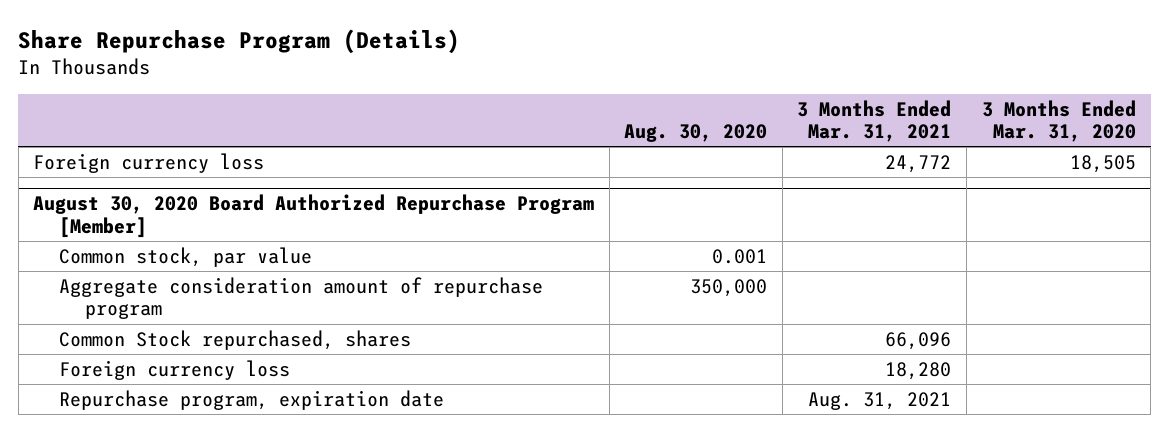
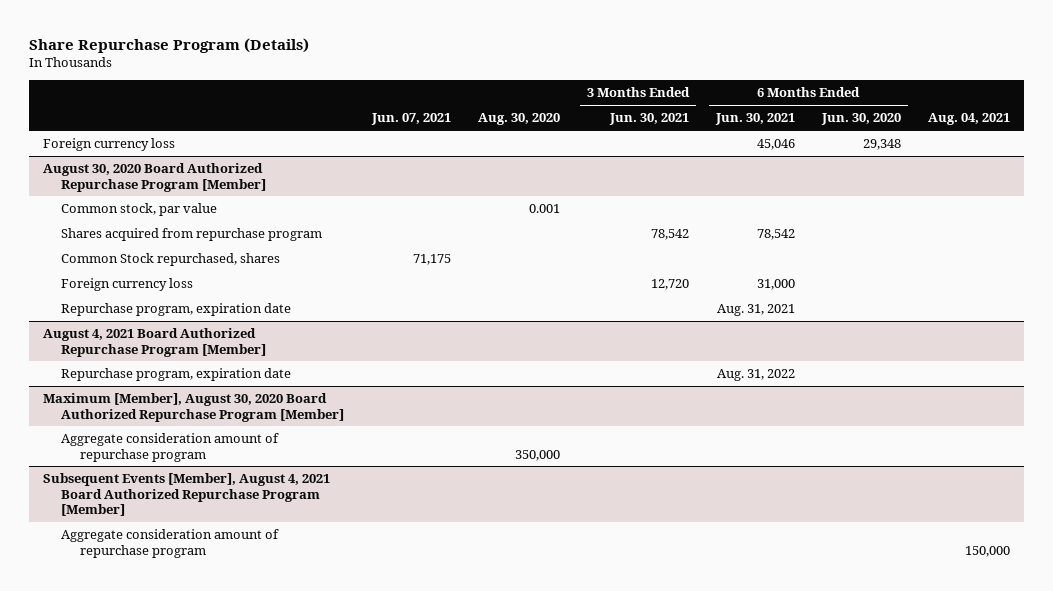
- | Aug. 30, 2020 | 3 Months Ended Mar. 31, 2021 | 3 Months Ended Mar. 31, 2020
+ | Jun. 07, 2021 | Aug. 30, 2020 | 3 Months Ended Jun. 30, 2021 | 6 Months Ended Jun. 30, 2021 | 6 Months Ended Jun. 30, 2020 | Aug. 04, 2021
@ August 30, 2020 Board Authorized Repurchase Program [Member]
- Aggregate consideration amount of repurchase program | 350,000 | |
+ Shares acquired from repurchase program | | | 78,542 | 78,542 | |
+ August 4, 2021 Board Authorized Repurchase Program [Member]
+ Repurchase program, expiration date | | | | Aug. 31, 2022 | |
+ Maximum [Member], August 30, 2020 Board Authorized Repurchase Program [Member]
+ Aggregate consideration amount of repurchase program | | 350,000 | | | |
+ Subsequent Events [Member], August 4, 2021 Board Authorized Repurchase Program [Member]
+ Aggregate consideration amount of repurchase program | | | | | | 150,000

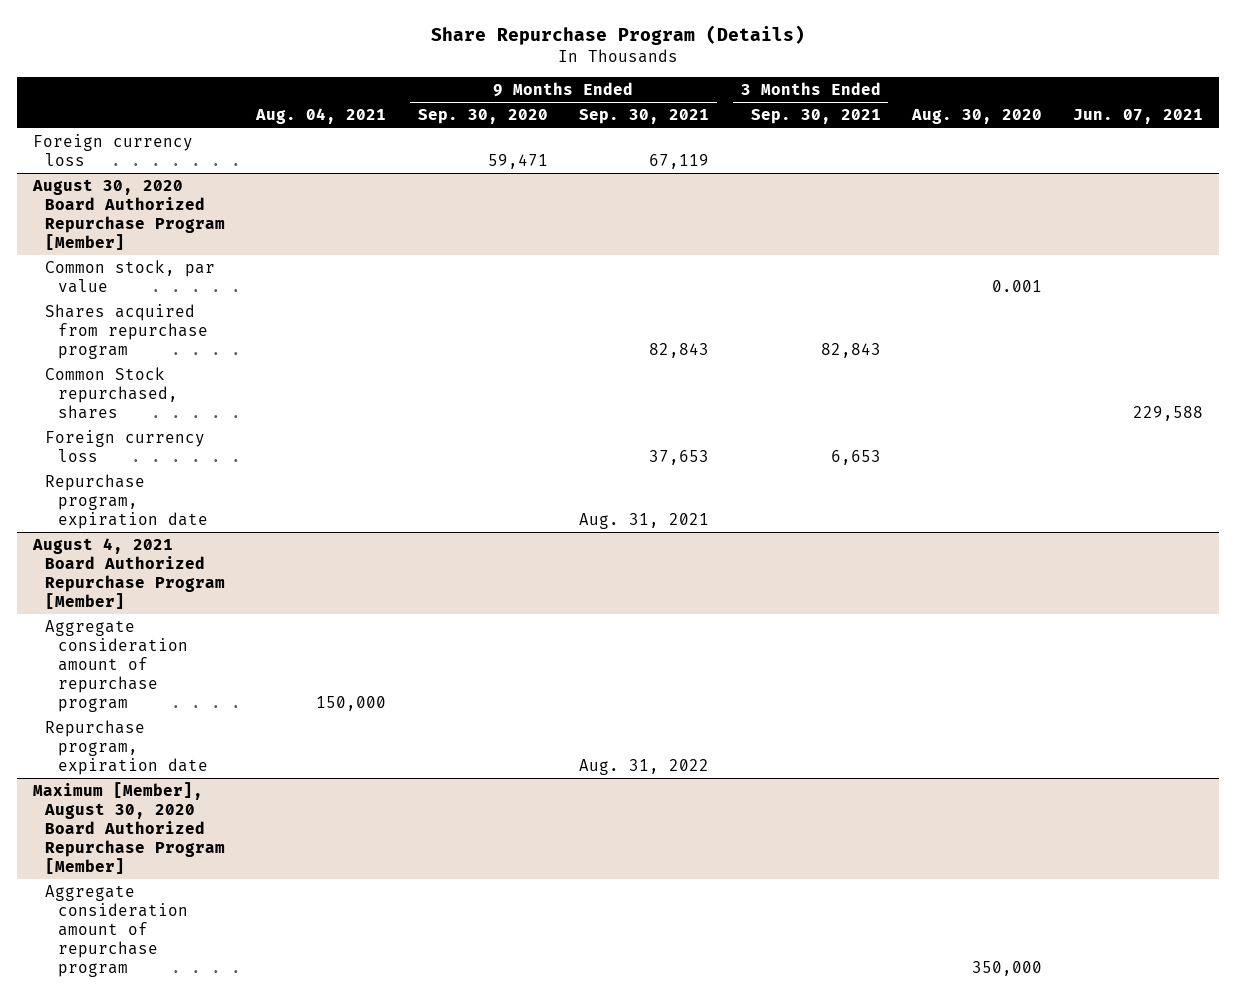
- | Jun. 07, 2021 | Aug. 30, 2020 | 3 Months Ended Jun. 30, 2021 | 6 Months Ended Jun. 30, 2021 | 6 Months Ended Jun. 30, 2020 | Aug. 04, 2021
+ | Aug. 04, 2021 | 9 Months Ended Sep. 30, 2020 | 9 Months Ended Sep. 30, 2021 | 3 Months Ended Sep. 30, 2021 | Aug. 30, 2020 | Jun. 07, 2021
@ August 30, 2020 Board Authorized Repurchase Program [Member]
- Common Stock repurchased, shares | 71,175 | | | | |
+ Common Stock repurchased, shares | | | | | | 229,588
@ August 4, 2021 Board Authorized Repurchase Program [Member]
+ Aggregate consideration amount of repurchase program | 150,000 | | | | |
- Subsequent Events [Member], August 4, 2021 Board Authorized Repurchase Program [Member]
- Aggregate consideration amount of repurchase program | | | | | | 150,000

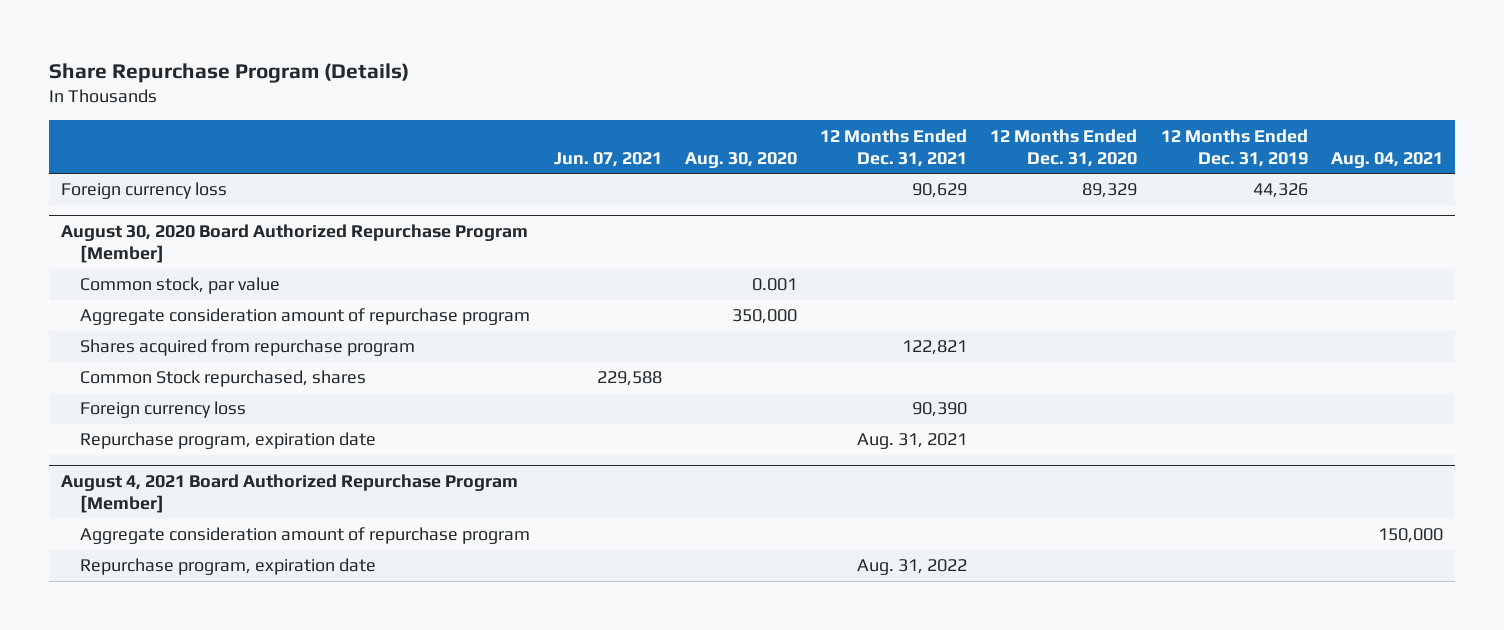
- | Aug. 04, 2021 | 9 Months Ended Sep. 30, 2020 | 9 Months Ended Sep. 30, 2021 | 3 Months Ended Sep. 30, 2021 | Aug. 30, 2020 | Jun. 07, 2021
+ | Jun. 07, 2021 | Aug. 30, 2020 | 12 Months Ended Dec. 31, 2021 | 12 Months Ended Dec. 31, 2020 | 12 Months Ended Dec. 31, 2019 | Aug. 04, 2021
@ August 30, 2020 Board Authorized Repurchase Program [Member]
+ Aggregate consideration amount of repurchase program | | 350,000 | | | |
- Maximum [Member], August 30, 2020 Board Authorized Repurchase Program [Member]
- Aggregate consideration amount of repurchase program | | | | | 350,000 |

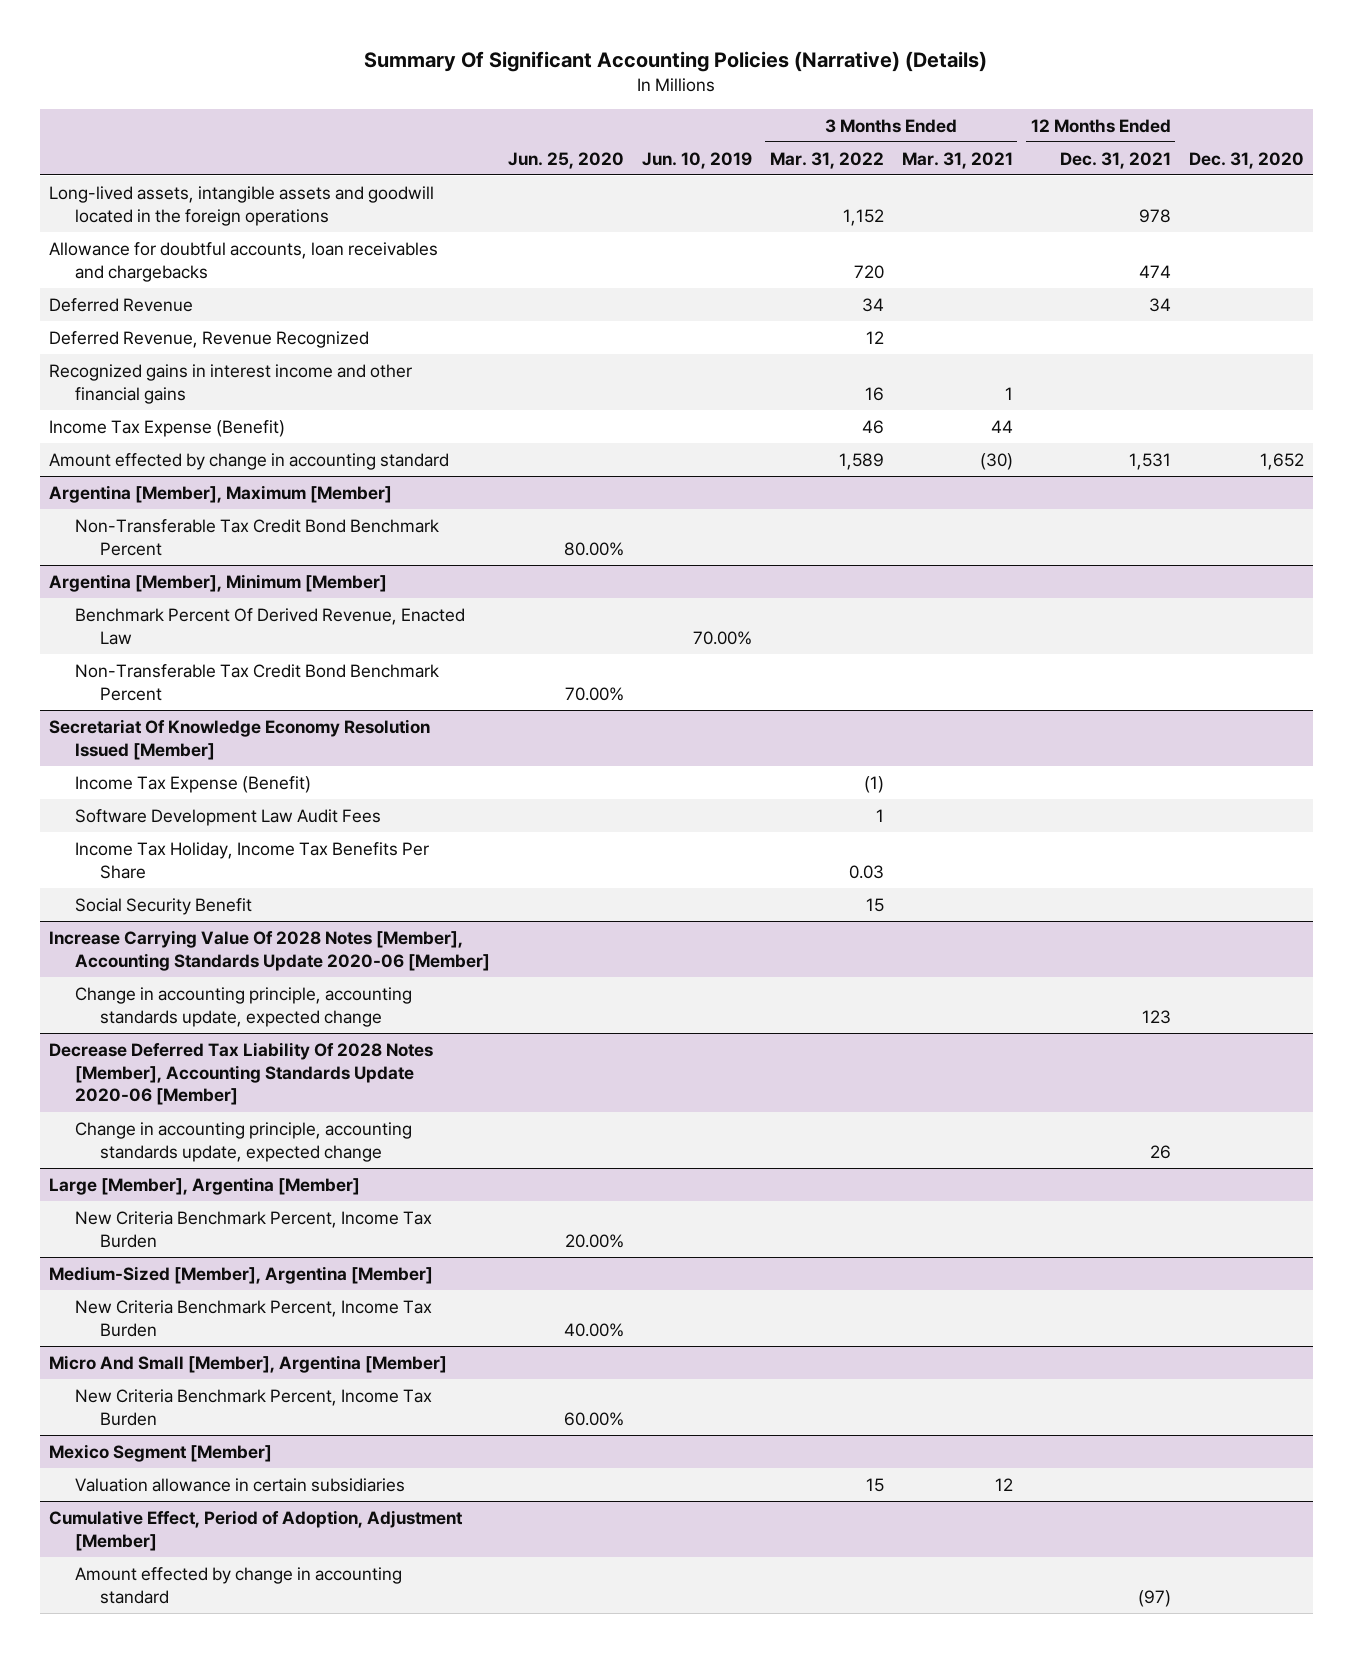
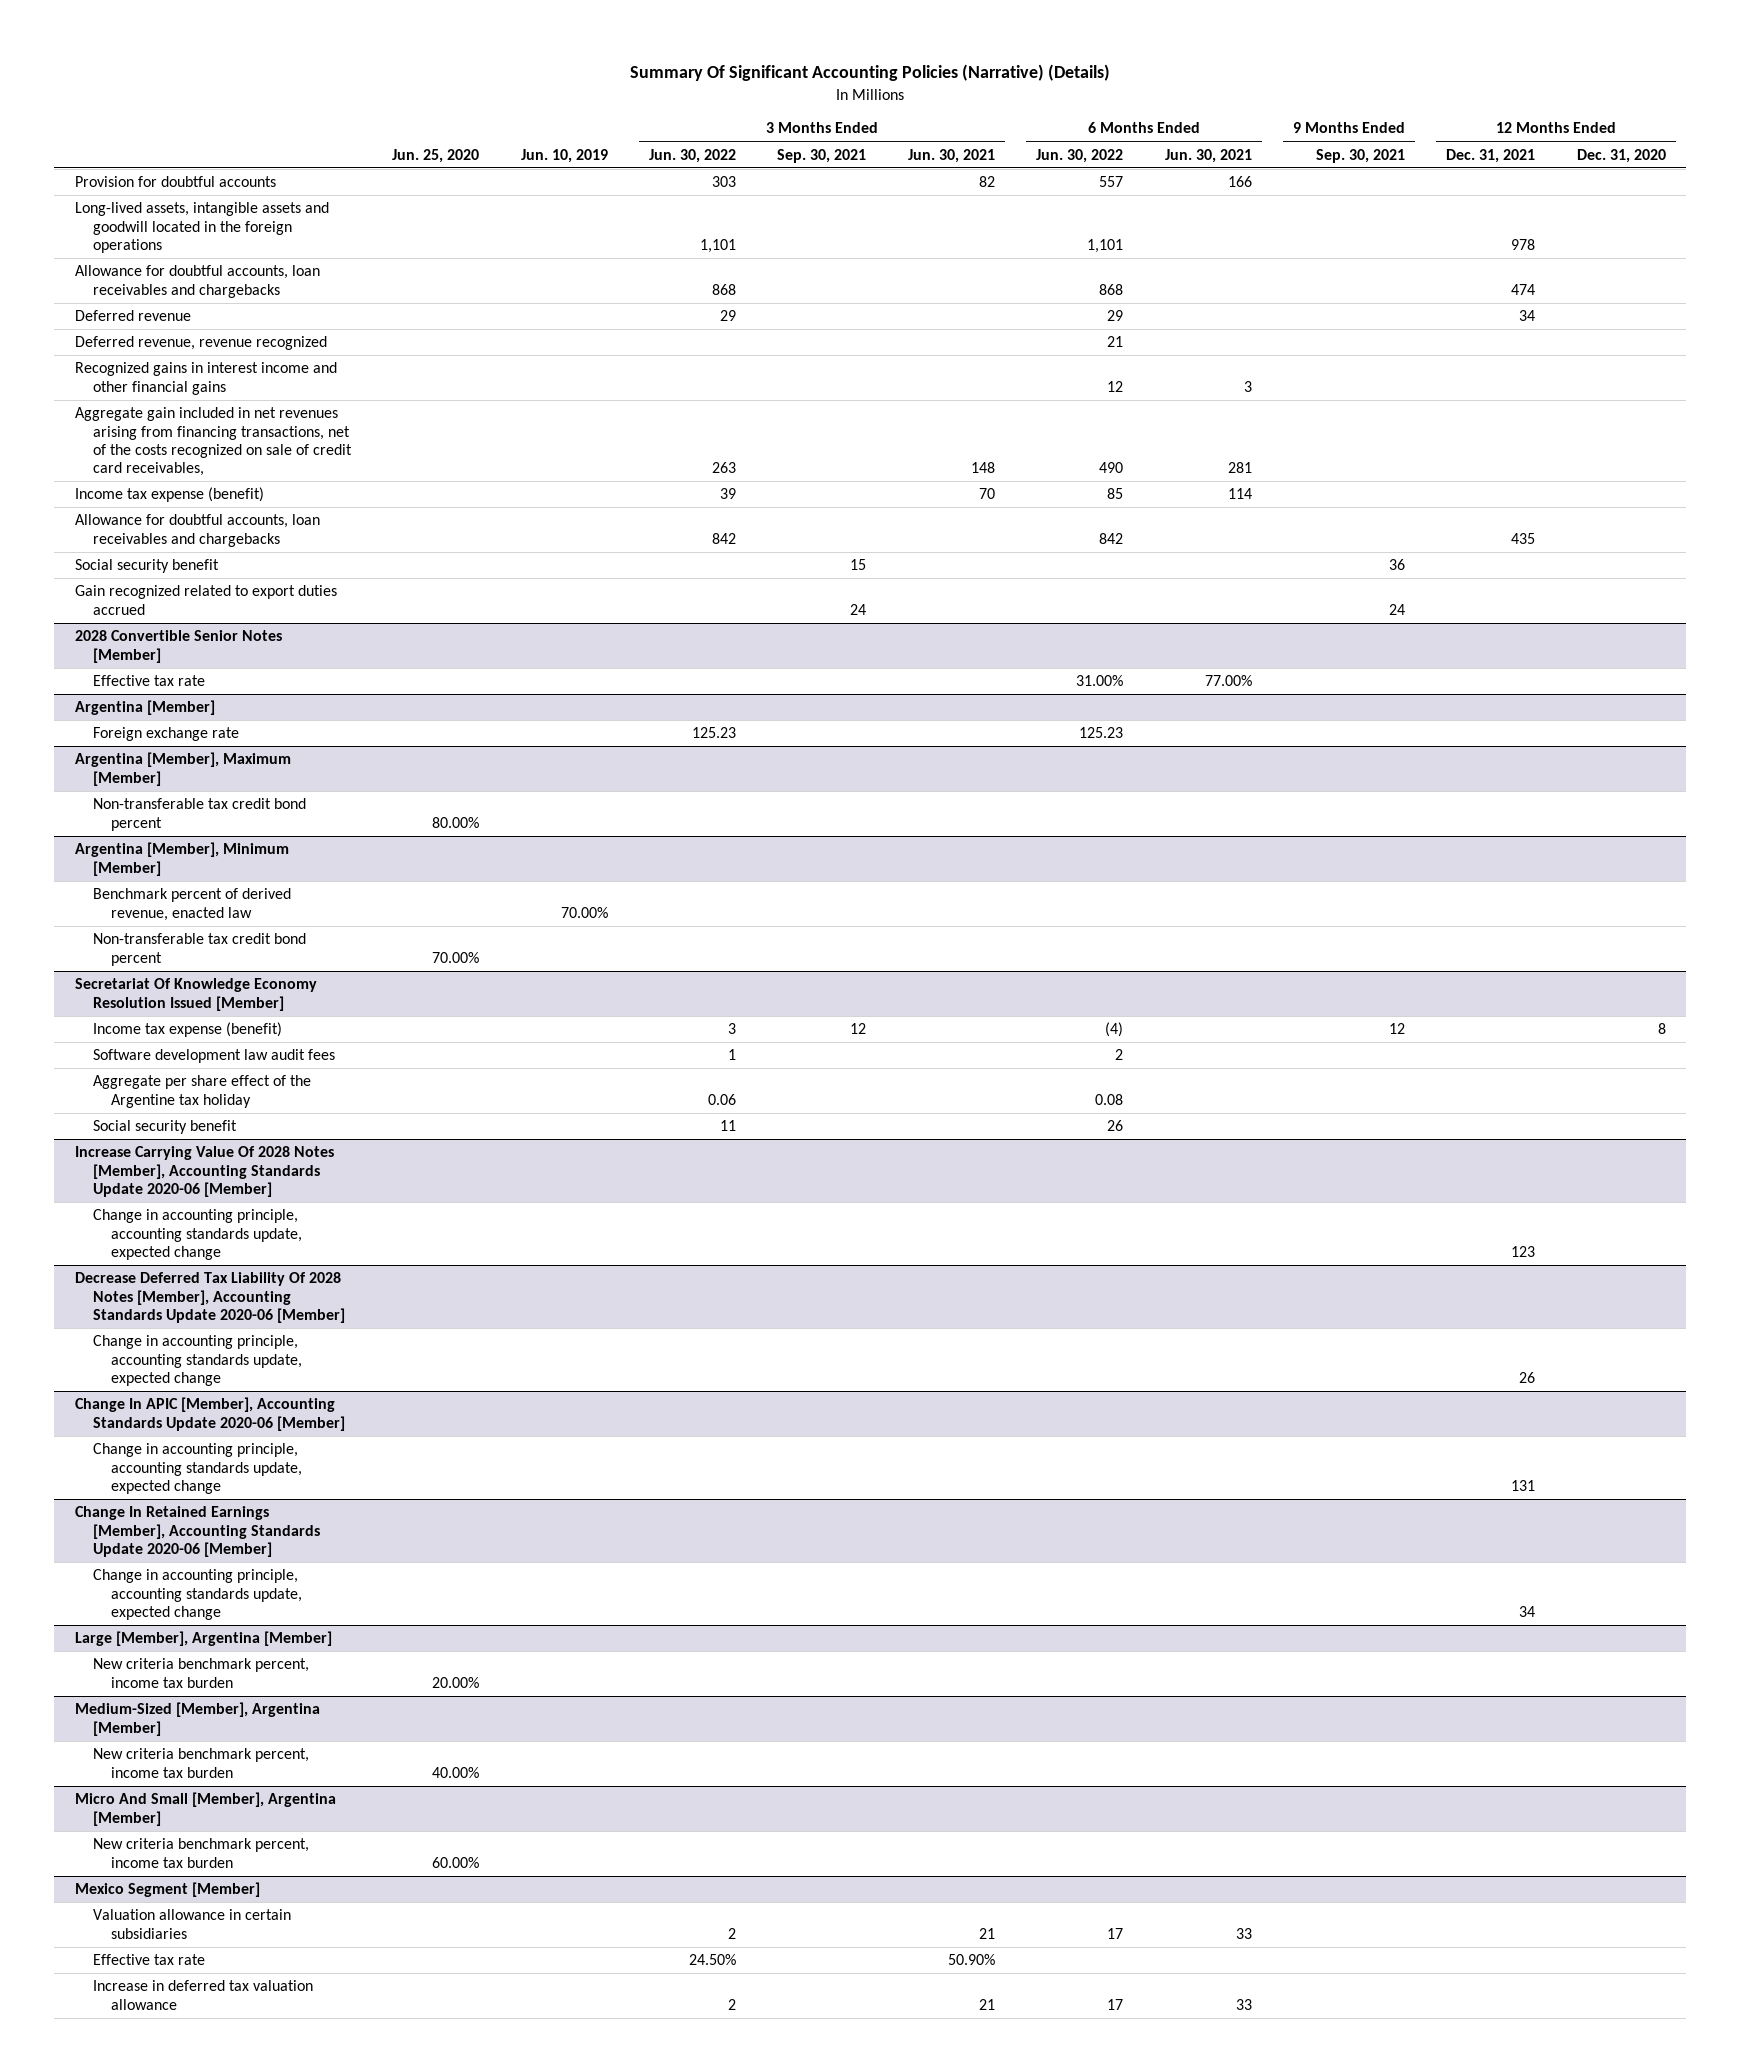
- | Jun. 25, 2020 | Jun. 10, 2019 | 3 Months Ended Mar. 31, 2022 | 3 Months Ended Mar. 31, 2021 | 12 Months Ended Dec. 31, 2021 | Dec. 31, 2020
+ | Jun. 25, 2020 | Jun. 10, 2019 | 3 Months Ended Jun. 30, 2022 | 3 Months Ended Sep. 30, 2021 | 3 Months Ended Jun. 30, 2021 | 6 Months Ended Jun. 30, 2022 | 6 Months Ended Jun. 30, 2021 | 9 Months Ended Sep. 30, 2021 | 12 Months Ended Dec. 31, 2021 | 12 Months Ended Dec. 31, 2020
+ Provision for doubtful accounts | | | 303 | | 82 | 557 | 166 | | |
- Deferred Revenue | | | 34 | | 34 |
- Deferred Revenue, Revenue Recognized | | | 12 | | |
+ Deferred revenue | | | 29 | | | 29 | | | 34 |
+ Deferred revenue, revenue recognized | | | | | | 21 | | | |
- Income Tax Expense (Benefit) | | | 46 | 44 | |
- Amount effected by change in accounting standard | | | 1,589 | (30) | 1,531 | 1,652
+ Aggregate gain included in net revenues arising from financing transactions, net of the costs recognized on sale of credit card receivables, | | | 263 | | 148 | 490 | 281 | | |
+ Income tax expense (benefit) | | | 39 | | 70 | 85 | 114 | | |
+ Allowance for doubtful accounts, loan receivables and chargebacks | | | 842 | | | 842 | | | 435 |
+ Social security benefit | | | | 15 | | | | 36 | |
+ Gain recognized related to export duties accrued | | | | 24 | | | | 24 | |
+ 2028 Convertible Senior Notes [Member]
+ Effective tax rate | | | | | | 31.00% | 77.00% | | |
+ Argentina [Member]
+ Foreign exchange rate | | | 125.23 | | | 125.23 | | | |
@ Argentina [Member], Maximum [Member]
- Non-Transferable Tax Credit Bond Benchmark Percent | 80.00% | | | | |
+ Non-transferable tax credit bond percent | 80.00% | | | | | | | | |
@ Argentina [Member], Minimum [Member]
- Benchmark Percent Of Derived Revenue, Enacted Law | | 70.00% | | | |
- Non-Transferable Tax Credit Bond Benchmark Percent | 70.00% | | | | |
+ Benchmark percent of derived revenue, enacted law | | 70.00% | | | | | | | |
+ Non-transferable tax credit bond percent | 70.00% | | | | | | | | |
@ Secretariat Of Knowledge Economy Resolution Issued [Member]
- Income Tax Expense (Benefit) | | | (1) | | |
- Software Development Law Audit Fees | | | 1 | | |
- Income Tax Holiday, Income Tax Benefits Per Share | | | 0.03 | | |
- Social Security Benefit | | | 15 | | |
+ Income tax expense (benefit) | | | 3 | 12 | | (4) | | 12 | | 8
+ Software development law audit fees | | | 1 | | | 2 | | | |
+ Aggregate per share effect of the Argentine tax holiday | | | 0.06 | | | 0.08 | | | |
+ Social security benefit | | | 11 | | | 26 | | | |
+ Change In APIC [Member], Accounting Standards Update 2020-06 [Member]
+ Change in accounting principle, accounting standards update, expected change | | | | | | | | | 131 |
+ Change In Retained Earnings [Member], Accounting Standards Update 2020-06 [Member]
+ Change in accounting principle, accounting standards update, expected change | | | | | | | | | 34 |
@ Large [Member], Argentina [Member]
- New Criteria Benchmark Percent, Income Tax Burden | 20.00% | | | | |
+ New criteria benchmark percent, income tax burden | 20.00% | | | | | | | | |
@ Medium-Sized [Member], Argentina [Member]
- New Criteria Benchmark Percent, Income Tax Burden | 40.00% | | | | |
+ New criteria benchmark percent, income tax burden | 40.00% | | | | | | | | |
@ Micro And Small [Member], Argentina [Member]
- New Criteria Benchmark Percent, Income Tax Burden | 60.00% | | | | |
+ New criteria benchmark percent, income tax burden | 60.00% | | | | | | | | |
- Cumulative Effect, Period of Adoption, Adjustment [Member]
- Amount effected by change in accounting standard | | | | | (97) |
@ Mexico Segment [Member]
+ Effective tax rate | | | 24.50% | | 50.90% | | | | |
+ Increase in deferred tax valuation allowance | | | 2 | | 21 | 17 | 33 | | |

